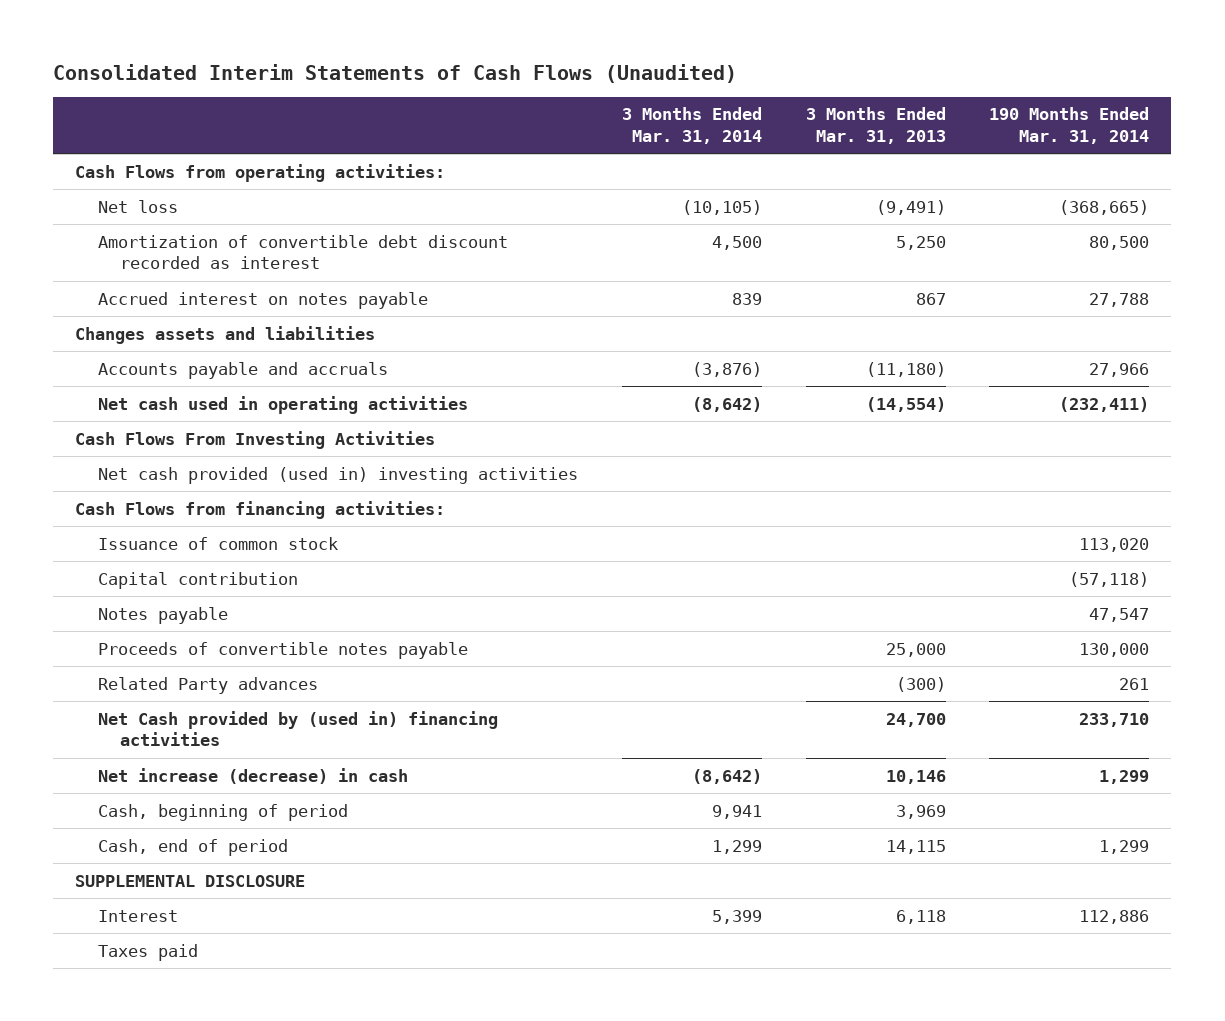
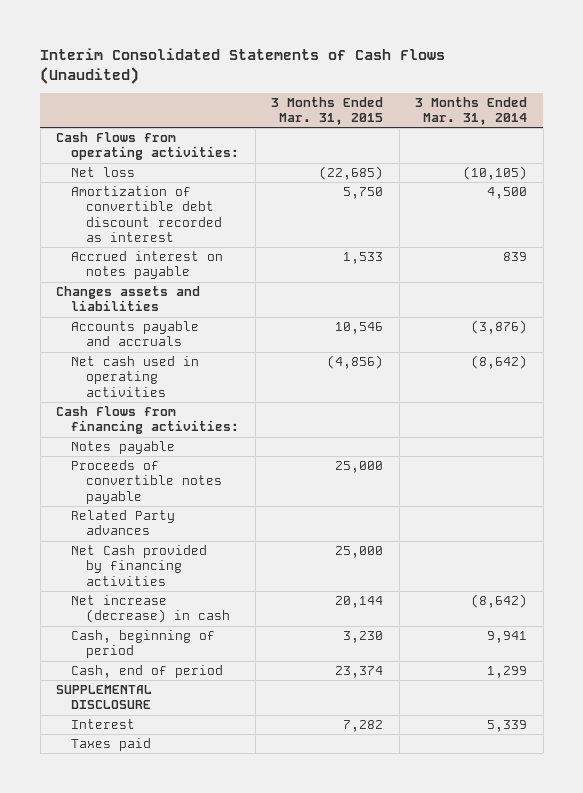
- Consolidated Interim Statements of Cash Flows (Unaudited)
+ Interim Consolidated Statements of Cash Flows (Unaudited)
- | 3 Months Ended Mar. 31, 2014 | 3 Months Ended Mar. 31, 2013 | 190 Months Ended Mar. 31, 2014
+ | 3 Months Ended Mar. 31, 2015 | 3 Months Ended Mar. 31, 2014
- Cash Flows From Investing Activities
- Net cash provided (used in) investing activities
- Issuance of common stock | | | 113,020
- Capital contribution | | | (57,118)
- Net Cash provided by (used in) financing activities | | 24,700 | 233,710
+ Net Cash provided by financing activities | 25,000 |
- Interest | 5,399 | 6,118 | 112,886
+ Interest | 7,282 | 5,339

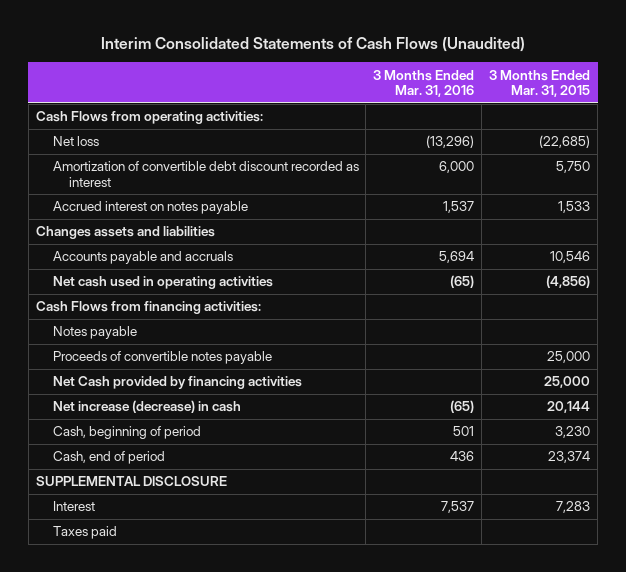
- | 3 Months Ended Mar. 31, 2015 | 3 Months Ended Mar. 31, 2014
+ | 3 Months Ended Mar. 31, 2016 | 3 Months Ended Mar. 31, 2015
- Related Party advances
- Interest | 7,282 | 5,339
+ Interest | 7,537 | 7,283

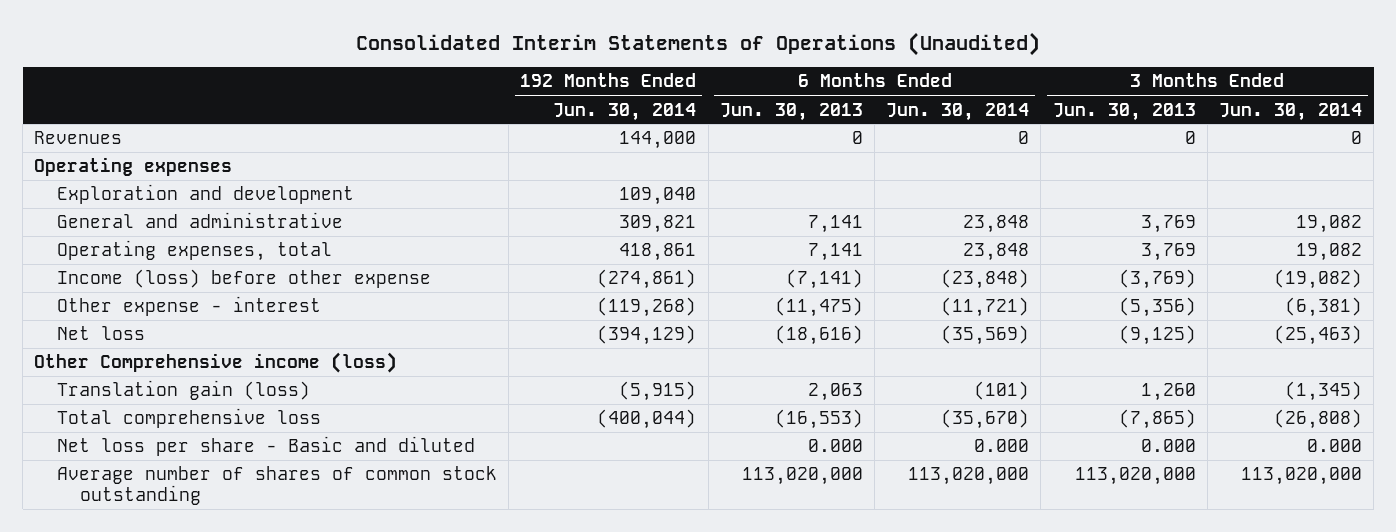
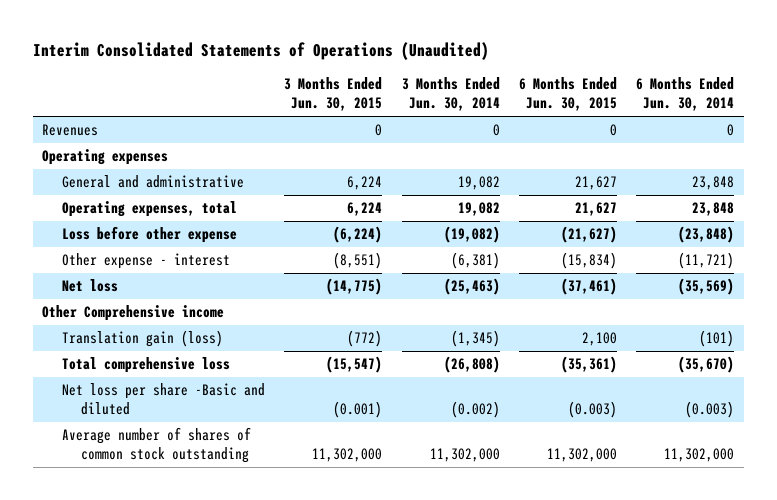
- Consolidated Interim Statements of Operations (Unaudited)
+ Interim Consolidated Statements of Operations (Unaudited)
- | 192 Months Ended Jun. 30, 2014 | 6 Months Ended Jun. 30, 2013 | 6 Months Ended Jun. 30, 2014 | 3 Months Ended Jun. 30, 2013 | 3 Months Ended Jun. 30, 2014
+ | 3 Months Ended Jun. 30, 2015 | 3 Months Ended Jun. 30, 2014 | 6 Months Ended Jun. 30, 2015 | 6 Months Ended Jun. 30, 2014
- Exploration and development | 109,040 | | | |
- Income (loss) before other expense | (274,861) | (7,141) | (23,848) | (3,769) | (19,082)
+ Loss before other expense | (6,224) | (19,082) | (21,627) | (23,848)
- Other Comprehensive income (loss)
+ Other Comprehensive income
- Net loss per share - Basic and diluted | | 0.000 | 0.000 | 0.000 | 0.000
- Average number of shares of common stock outstanding | | 113,020,000 | 113,020,000 | 113,020,000 | 113,020,000
+ Net loss per share -Basic and diluted | (0.001) | (0.002) | (0.003) | (0.003)
+ Average number of shares of common stock outstanding | 11,302,000 | 11,302,000 | 11,302,000 | 11,302,000

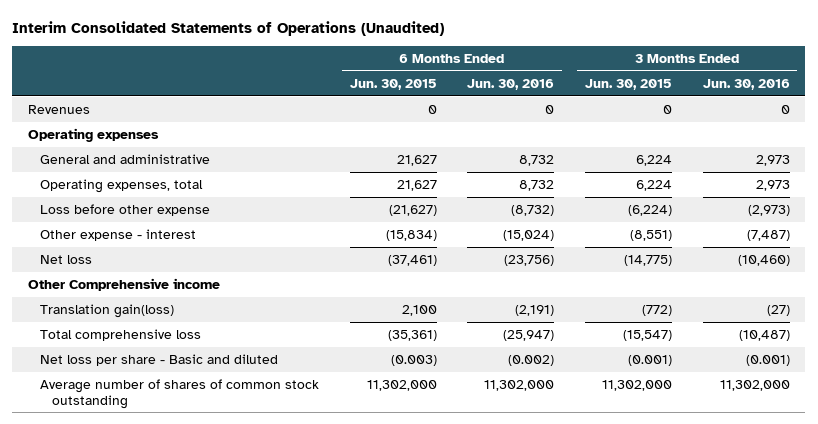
- | 3 Months Ended Jun. 30, 2015 | 3 Months Ended Jun. 30, 2014 | 6 Months Ended Jun. 30, 2015 | 6 Months Ended Jun. 30, 2014
+ | 6 Months Ended Jun. 30, 2015 | 6 Months Ended Jun. 30, 2016 | 3 Months Ended Jun. 30, 2015 | 3 Months Ended Jun. 30, 2016
- Translation gain (loss) | (772) | (1,345) | 2,100 | (101)
+ Translation gain(loss) | 2,100 | (2,191) | (772) | (27)
- Net loss per share -Basic and diluted | (0.001) | (0.002) | (0.003) | (0.003)
+ Net loss per share - Basic and diluted | (0.003) | (0.002) | (0.001) | (0.001)

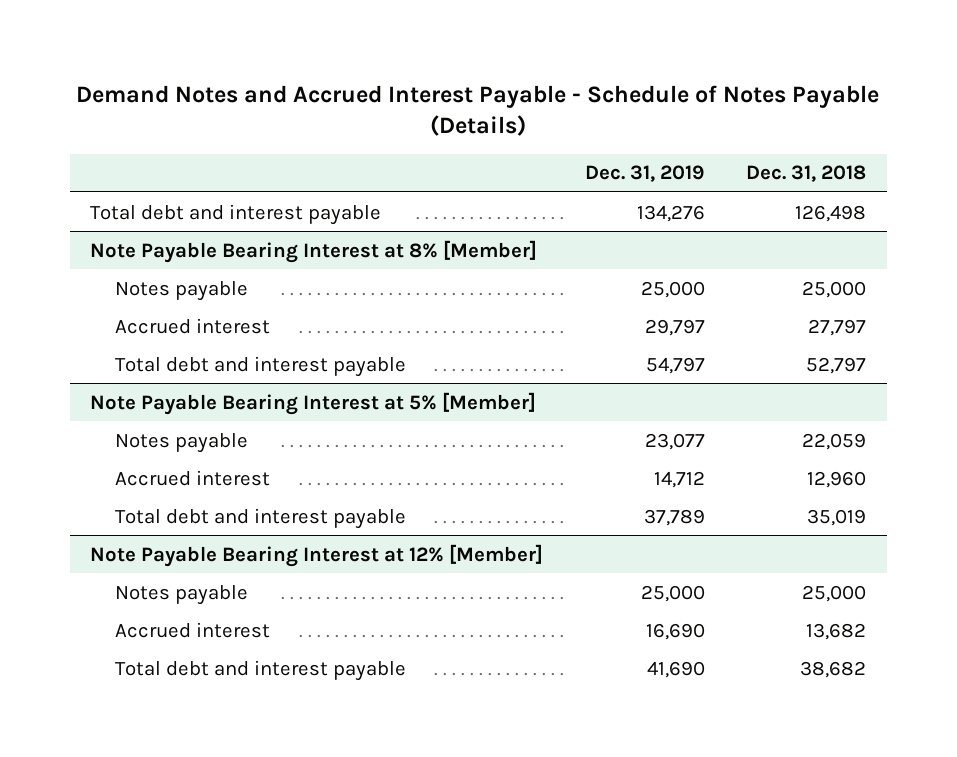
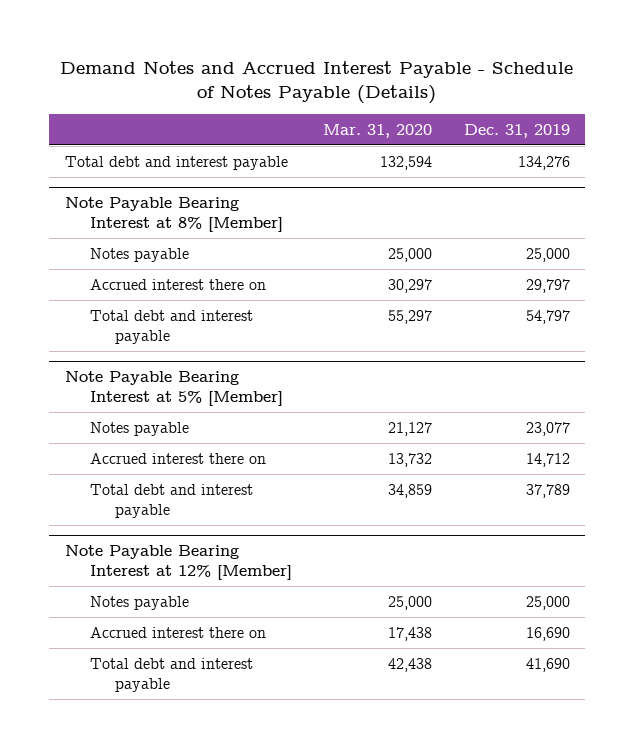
- | Dec. 31, 2019 | Dec. 31, 2018
+ | Mar. 31, 2020 | Dec. 31, 2019
@ Note Payable Bearing Interest at 8% [Member]
- Accrued interest | 29,797 | 27,797
+ Accrued interest there on | 30,297 | 29,797
@ Note Payable Bearing Interest at 5% [Member]
- Accrued interest | 14,712 | 12,960
+ Accrued interest there on | 13,732 | 14,712
@ Note Payable Bearing Interest at 12% [Member]
- Accrued interest | 16,690 | 13,682
+ Accrued interest there on | 17,438 | 16,690

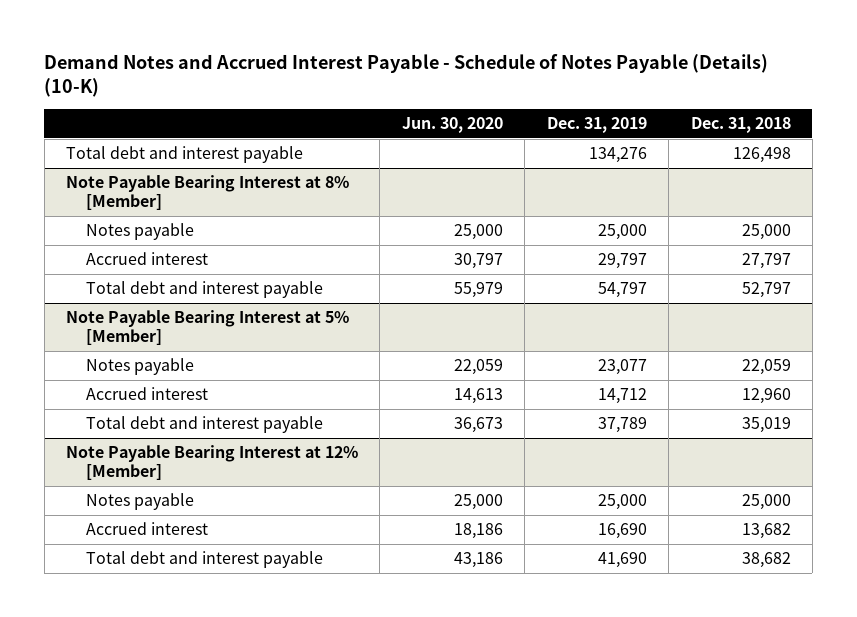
- Demand Notes and Accrued Interest Payable - Schedule of Notes Payable (Details)
+ Demand Notes and Accrued Interest Payable - Schedule of Notes Payable (Details) (10-K)
- | Mar. 31, 2020 | Dec. 31, 2019
+ | Jun. 30, 2020 | Dec. 31, 2019 | Dec. 31, 2018
@ Note Payable Bearing Interest at 8% [Member]
- Accrued interest there on | 30,297 | 29,797
+ Accrued interest | 30,797 | 29,797 | 27,797
@ Note Payable Bearing Interest at 5% [Member]
- Accrued interest there on | 13,732 | 14,712
+ Accrued interest | 14,613 | 14,712 | 12,960
@ Note Payable Bearing Interest at 12% [Member]
- Accrued interest there on | 17,438 | 16,690
+ Accrued interest | 18,186 | 16,690 | 13,682

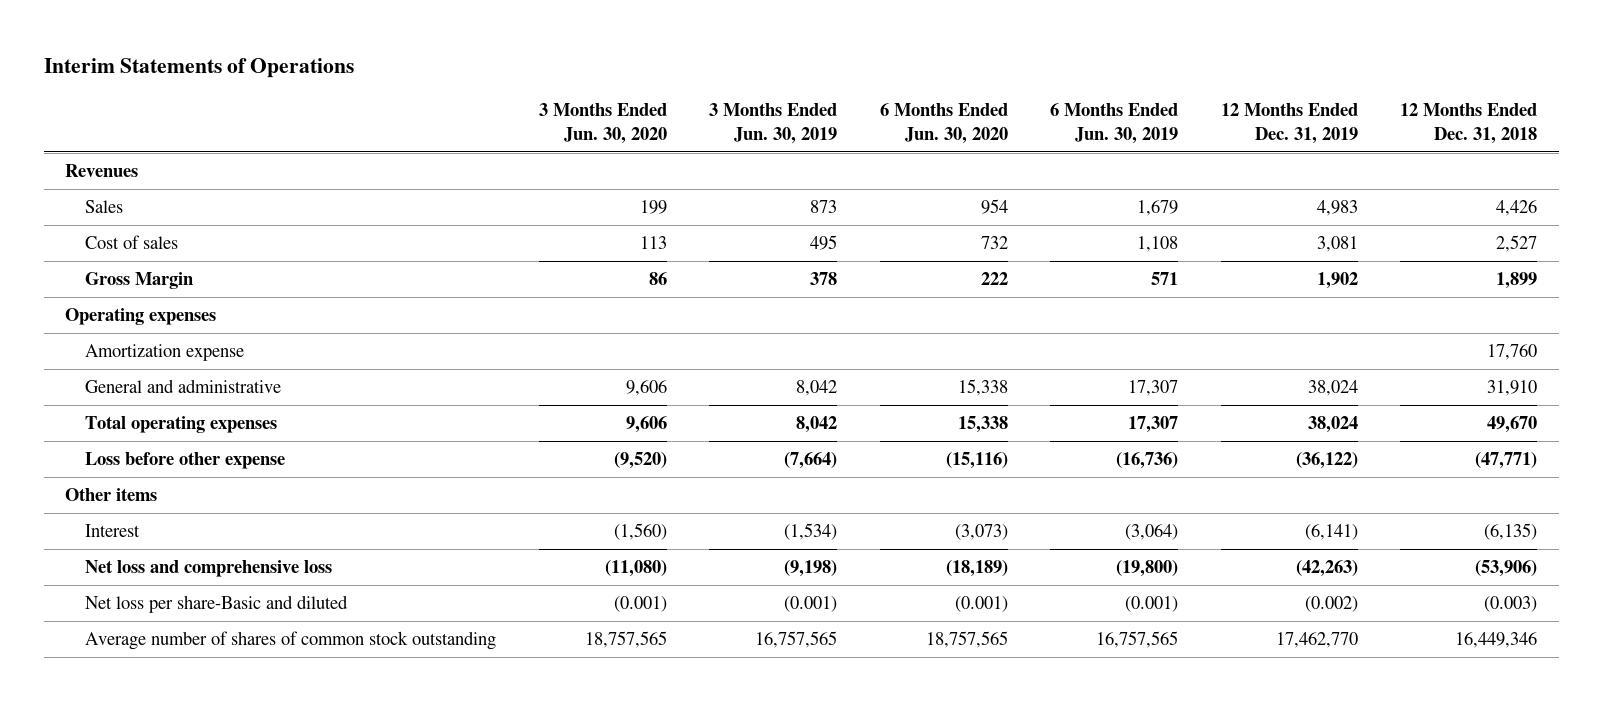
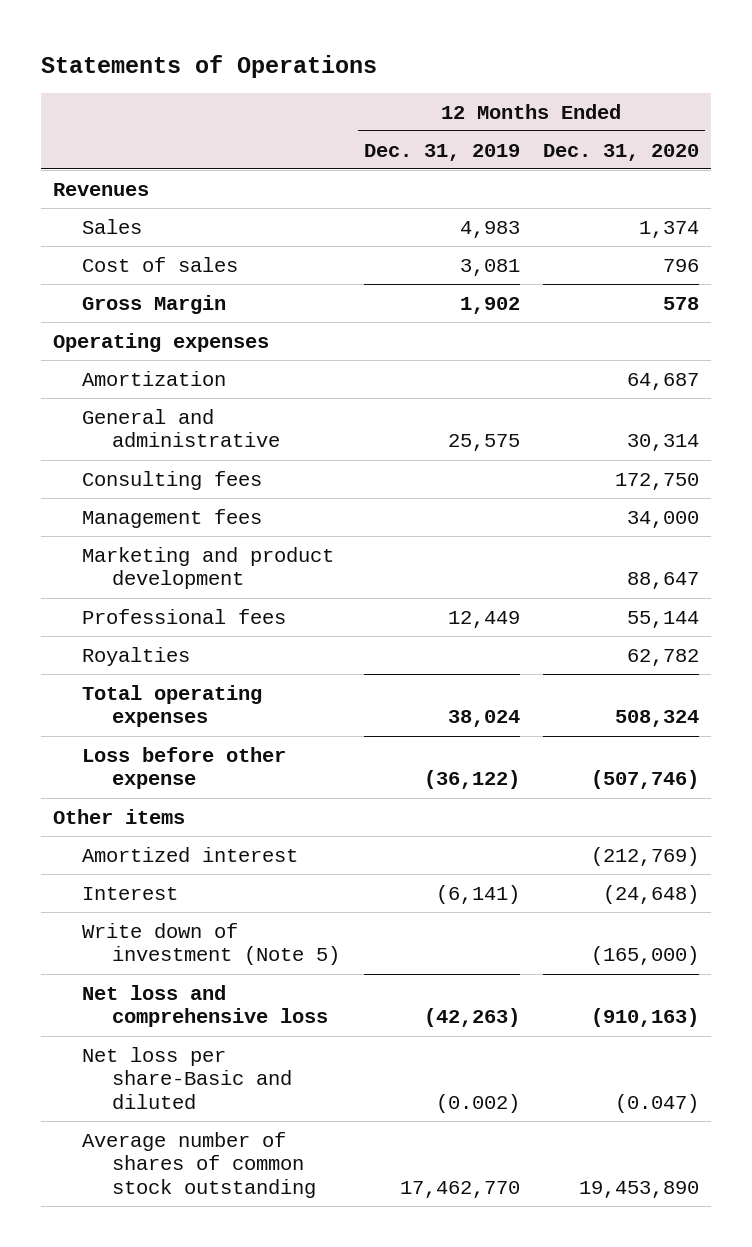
- Interim Statements of Operations
+ Statements of Operations
- | 3 Months Ended Jun. 30, 2020 | 3 Months Ended Jun. 30, 2019 | 6 Months Ended Jun. 30, 2020 | 6 Months Ended Jun. 30, 2019 | 12 Months Ended Dec. 31, 2019 | 12 Months Ended Dec. 31, 2018
+ | 12 Months Ended Dec. 31, 2019 | 12 Months Ended Dec. 31, 2020
- Amortization expense | | | | | | 17,760
- General and administrative | 9,606 | 8,042 | 15,338 | 17,307 | 38,024 | 31,910
+ Amortization | | 64,687
+ General and administrative | 25,575 | 30,314
+ Consulting fees | | 172,750
+ Management fees | | 34,000
+ Marketing and product development | | 88,647
+ Professional fees | 12,449 | 55,144
+ Royalties | | 62,782
+ Amortized interest | | (212,769)
+ Write down of investment (Note 5) | | (165,000)

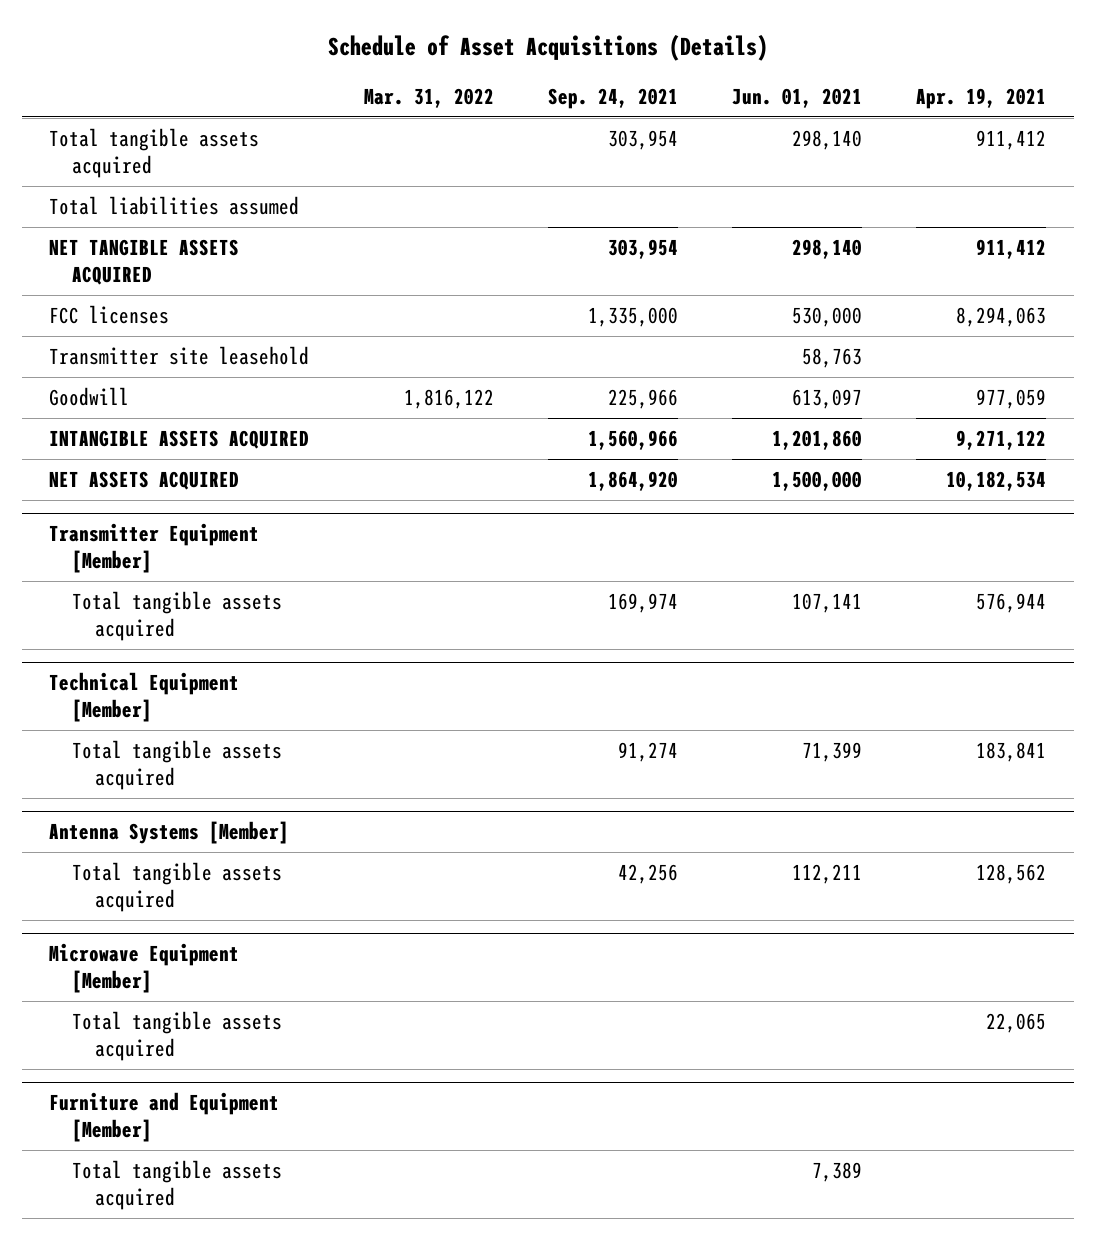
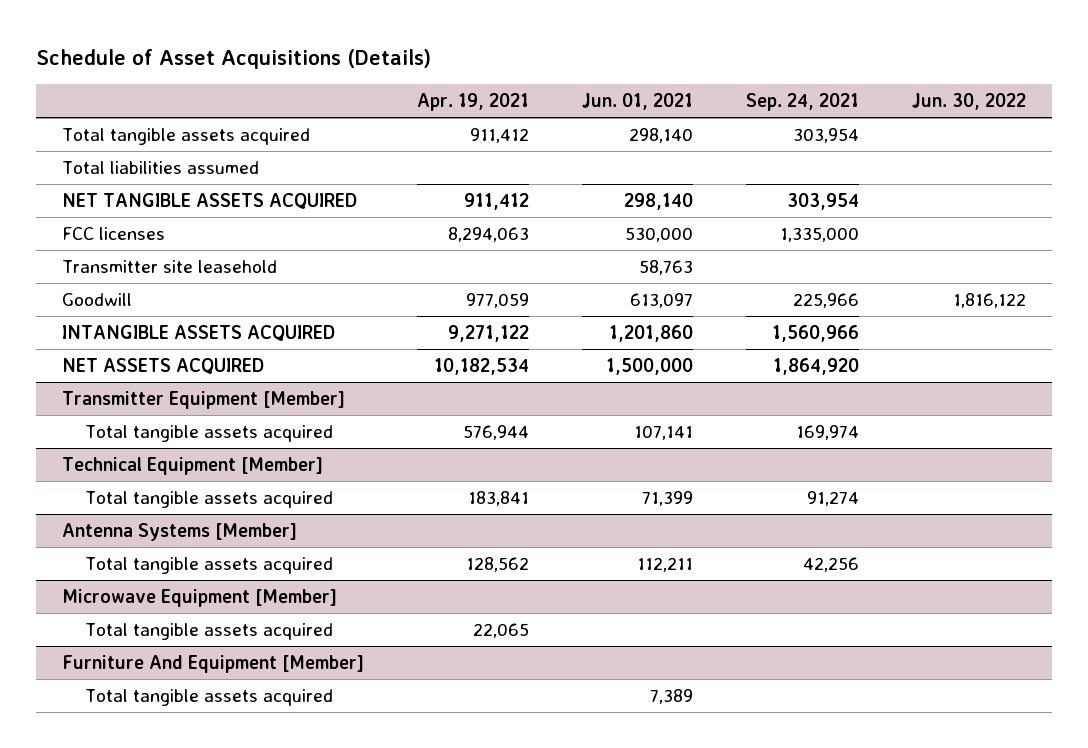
- | Mar. 31, 2022 | Sep. 24, 2021 | Jun. 01, 2021 | Apr. 19, 2021
+ | Apr. 19, 2021 | Jun. 01, 2021 | Sep. 24, 2021 | Jun. 30, 2022
- Furniture and Equipment [Member]
+ Furniture And Equipment [Member]

